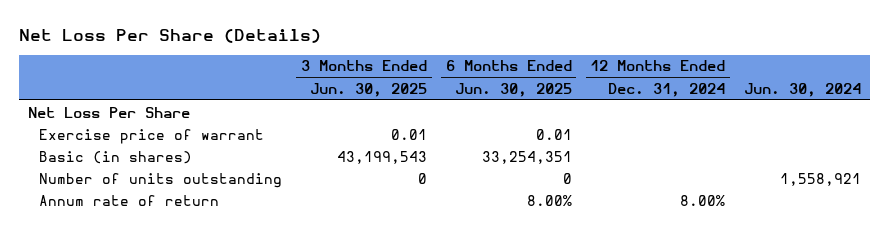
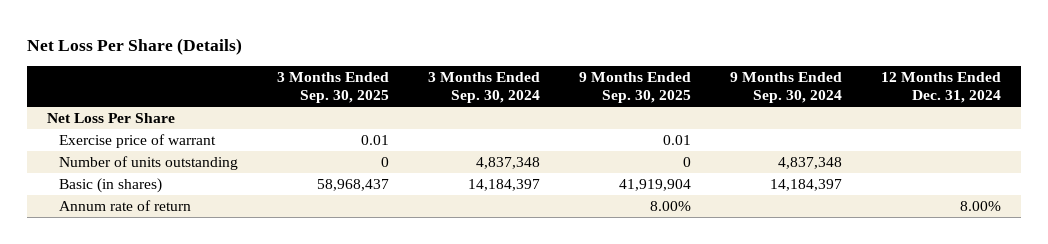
- | 3 Months Ended Jun. 30, 2025 | 6 Months Ended Jun. 30, 2025 | 12 Months Ended Dec. 31, 2024 | Jun. 30, 2024
+ | 3 Months Ended Sep. 30, 2025 | 3 Months Ended Sep. 30, 2024 | 9 Months Ended Sep. 30, 2025 | 9 Months Ended Sep. 30, 2024 | 12 Months Ended Dec. 31, 2024
moved down: Basic (in shares) | 58,968,437 | 14,184,397 | 41,919,904 | 14,184,397 |

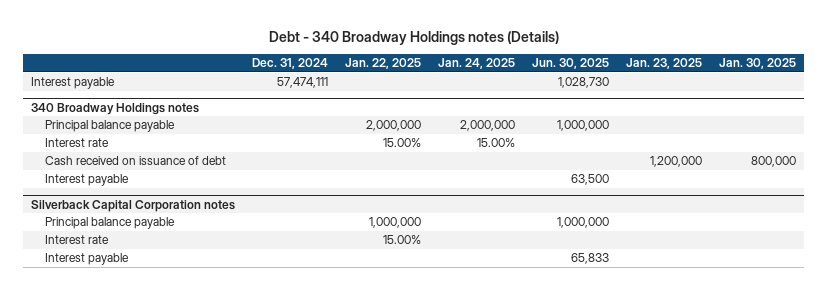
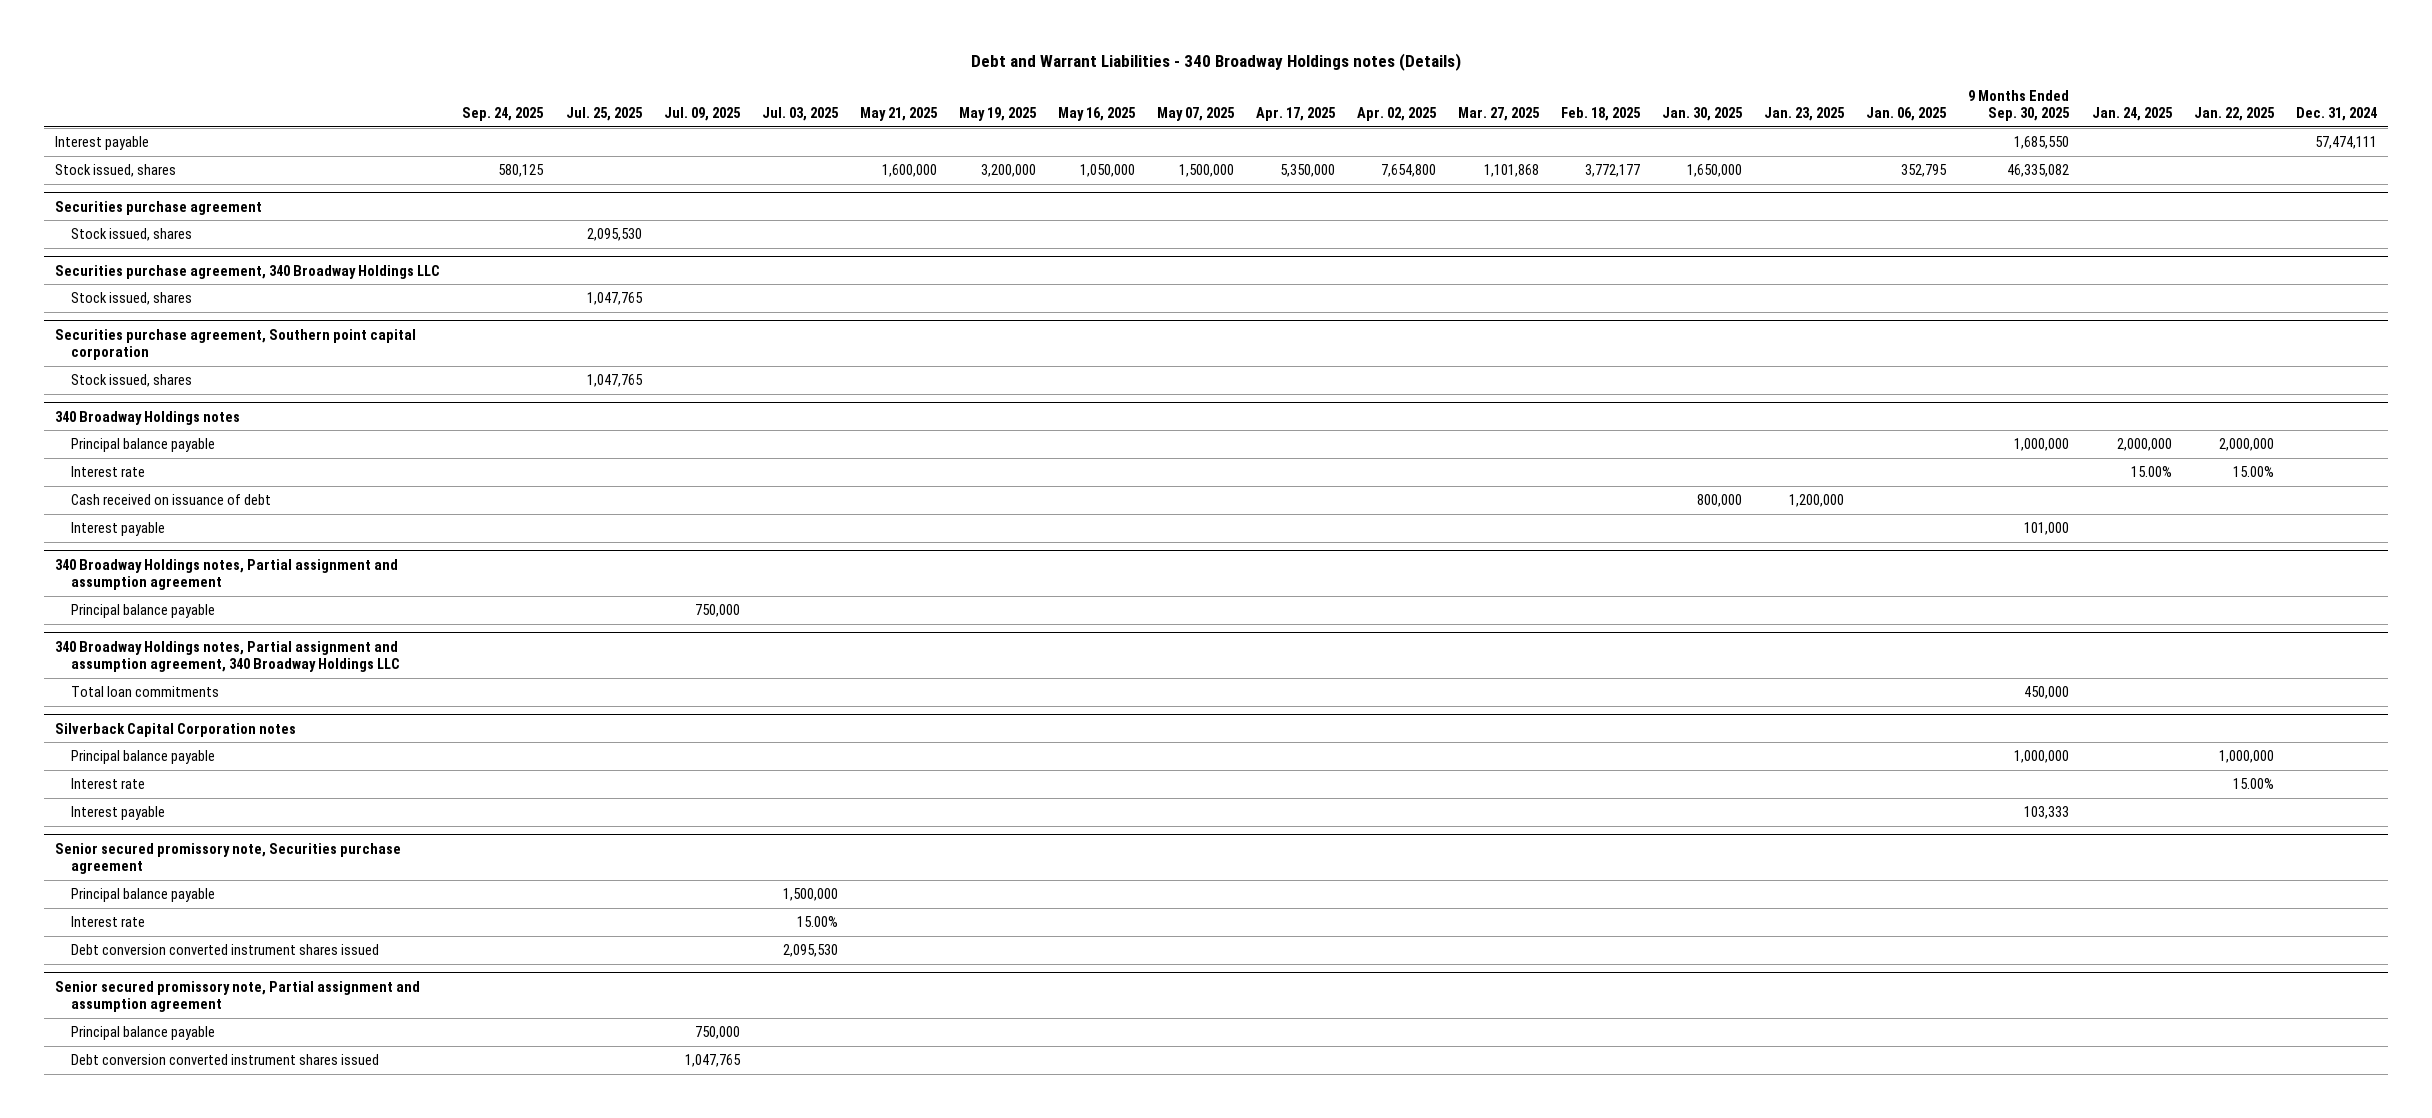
- Debt - 340 Broadway Holdings notes (Details)
+ Debt and Warrant Liabilities - 340 Broadway Holdings notes (Details)
- | Dec. 31, 2024 | Jan. 22, 2025 | Jan. 24, 2025 | Jun. 30, 2025 | Jan. 23, 2025 | Jan. 30, 2025
+ | Sep. 24, 2025 | Jul. 25, 2025 | Jul. 09, 2025 | Jul. 03, 2025 | May 21, 2025 | May 19, 2025 | May 16, 2025 | May 07, 2025 | Apr. 17, 2025 | Apr. 02, 2025 | Mar. 27, 2025 | Feb. 18, 2025 | Jan. 30, 2025 | Jan. 23, 2025 | Jan. 06, 2025 | 9 Months Ended Sep. 30, 2025 | Jan. 24, 2025 | Jan. 22, 2025 | Dec. 31, 2024
+ Stock issued, shares | 580,125 | | | | 1,600,000 | 3,200,000 | 1,050,000 | 1,500,000 | 5,350,000 | 7,654,800 | 1,101,868 | 3,772,177 | 1,650,000 | | 352,795 | 46,335,082 | | |
+ Securities purchase agreement
+ Stock issued, shares | | 2,095,530 | | | | | | | | | | | | | | | | |
+ Securities purchase agreement, 340 Broadway Holdings LLC
+ Stock issued, shares | | 1,047,765 | | | | | | | | | | | | | | | | |
+ Securities purchase agreement, Southern point capital corporation
+ Stock issued, shares | | 1,047,765 | | | | | | | | | | | | | | | | |
+ 340 Broadway Holdings notes, Partial assignment and assumption agreement
+ Principal balance payable | | | 750,000 | | | | | | | | | | | | | | | |
+ 340 Broadway Holdings notes, Partial assignment and assumption agreement, 340 Broadway Holdings LLC
+ Total loan commitments | | | | | | | | | | | | | | | | 450,000 | | |
+ Senior secured promissory note, Securities purchase agreement
+ Principal balance payable | | | | 1,500,000 | | | | | | | | | | | | | | |
+ Interest rate | | | | 15.00% | | | | | | | | | | | | | | |
+ Debt conversion converted instrument shares issued | | | | 2,095,530 | | | | | | | | | | | | | | |
+ Senior secured promissory note, Partial assignment and assumption agreement
+ Principal balance payable | | | 750,000 | | | | | | | | | | | | | | | |
+ Debt conversion converted instrument shares issued | | | 1,047,765 | | | | | | | | | | | | | | | |

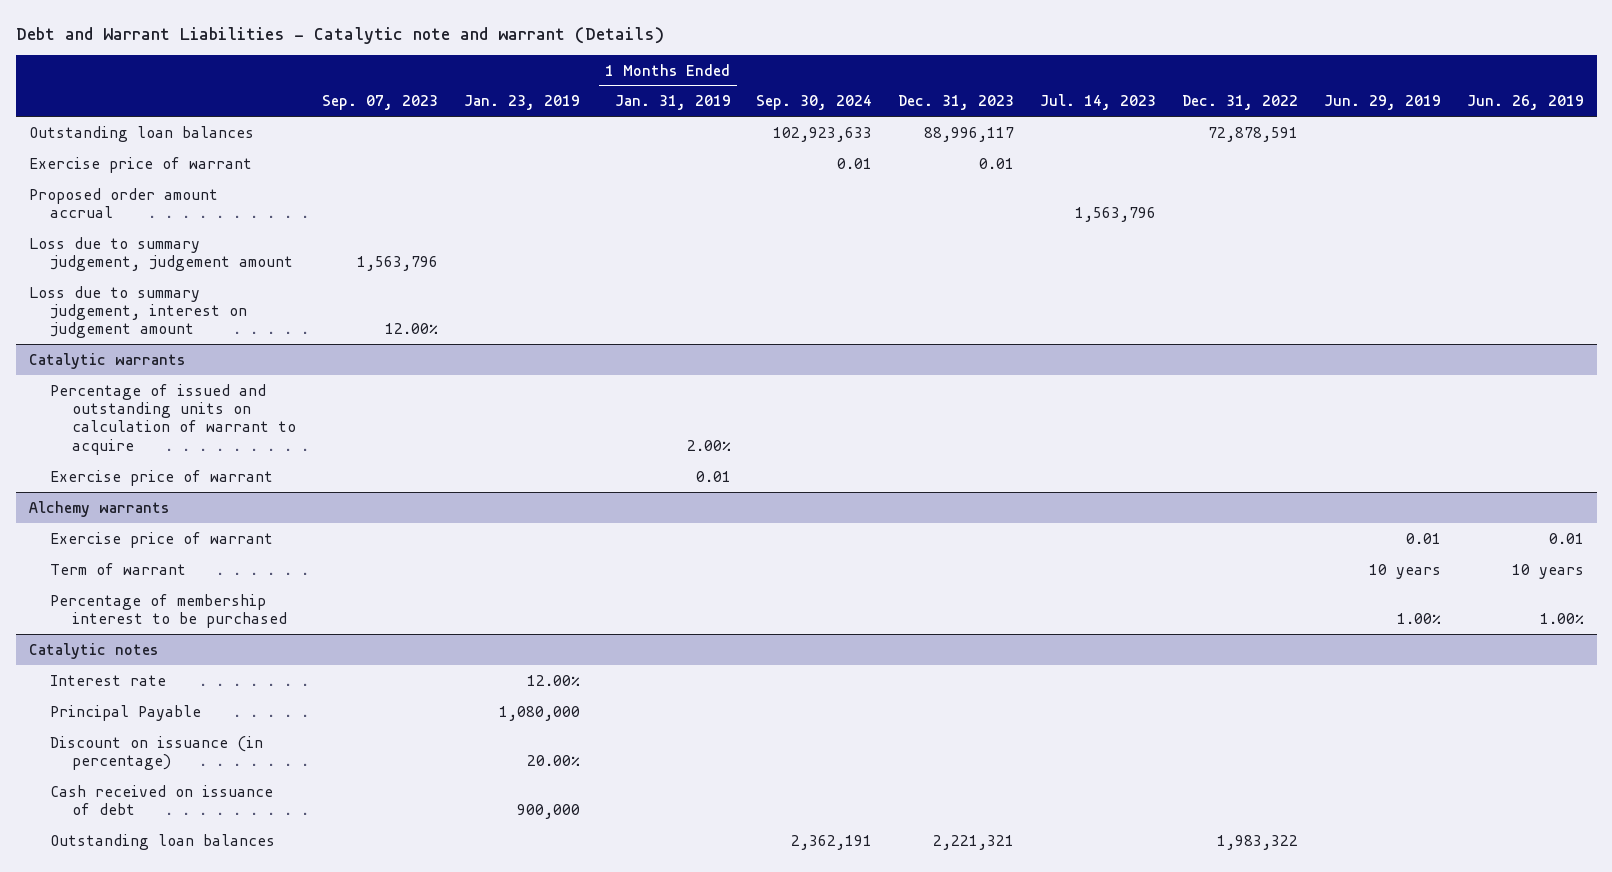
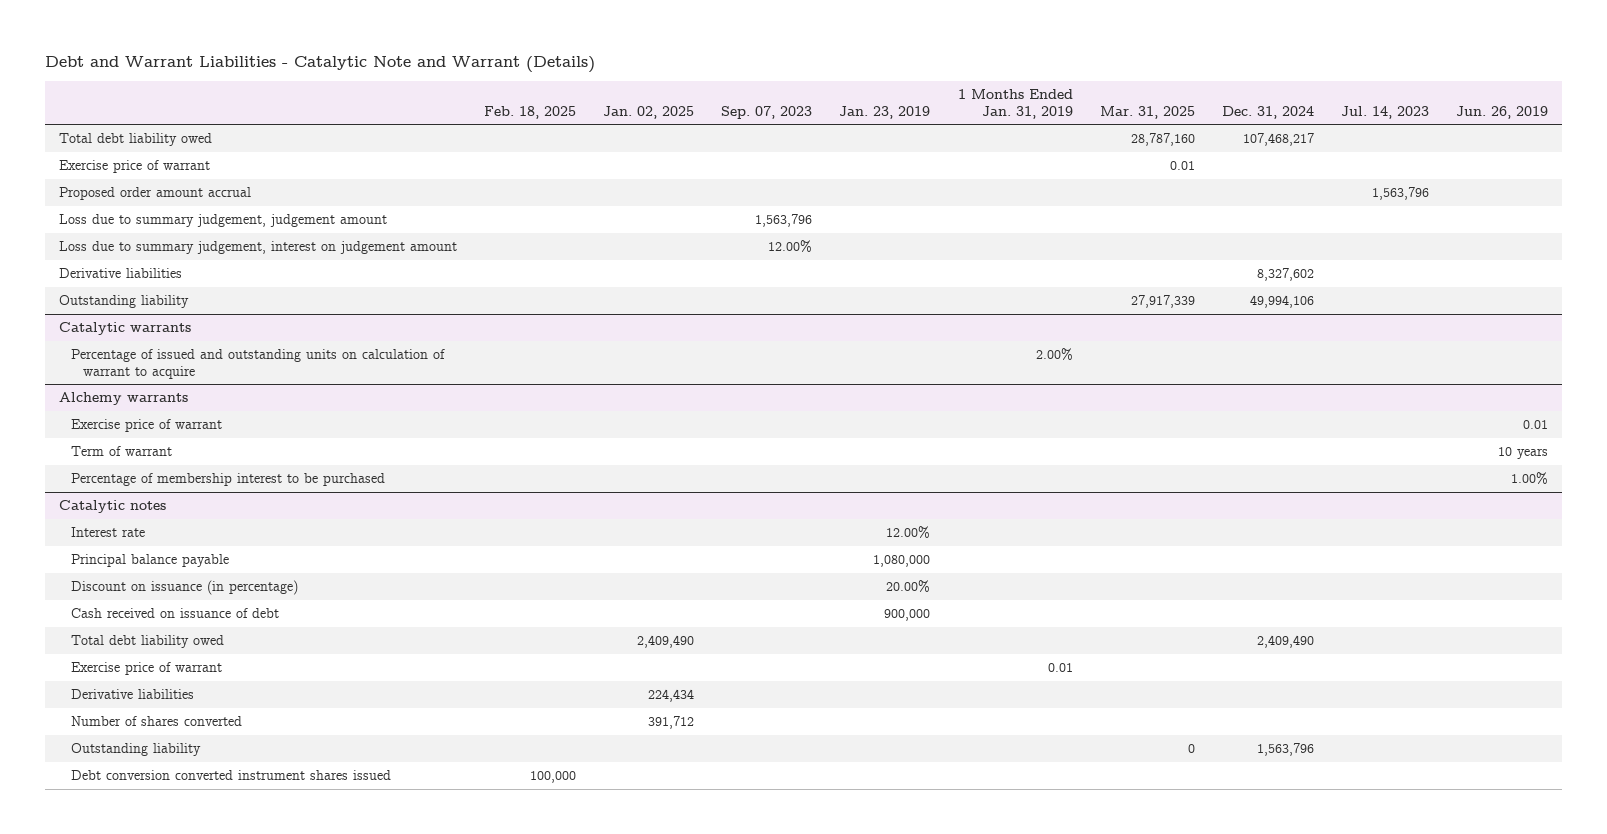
- Debt and Warrant Liabilities - Catalytic note and warrant (Details)
+ Debt and Warrant Liabilities - Catalytic Note and Warrant (Details)
- | Sep. 07, 2023 | Jan. 23, 2019 | 1 Months Ended Jan. 31, 2019 | Sep. 30, 2024 | Dec. 31, 2023 | Jul. 14, 2023 | Dec. 31, 2022 | Jun. 29, 2019 | Jun. 26, 2019
+ | Feb. 18, 2025 | Jan. 02, 2025 | Sep. 07, 2023 | Jan. 23, 2019 | 1 Months Ended Jan. 31, 2019 | Mar. 31, 2025 | Dec. 31, 2024 | Jul. 14, 2023 | Jun. 26, 2019
- Outstanding loan balances | | | | 102,923,633 | 88,996,117 | | 72,878,591 | |
+ Total debt liability owed | | | | | | 28,787,160 | 107,468,217 | |
+ Derivative liabilities | | | | | | | 8,327,602 | |
+ Outstanding liability | | | | | | 27,917,339 | 49,994,106 | |
@ Catalytic warrants
- Exercise price of warrant | | | 0.01 | | | | | |
@ Catalytic notes
- Principal Payable | | 1,080,000 | | | | | | |
+ Principal balance payable | | | | 1,080,000 | | | | |
- Outstanding loan balances | | | | 2,362,191 | 2,221,321 | | 1,983,322 | |
+ Total debt liability owed | | 2,409,490 | | | | | 2,409,490 | |
+ Exercise price of warrant | | | | | 0.01 | | | |
+ Derivative liabilities | | 224,434 | | | | | | |
+ Number of shares converted | | 391,712 | | | | | | |
+ Outstanding liability | | | | | | 0 | 1,563,796 | |
+ Debt conversion converted instrument shares issued | 100,000 | | | | | | | |

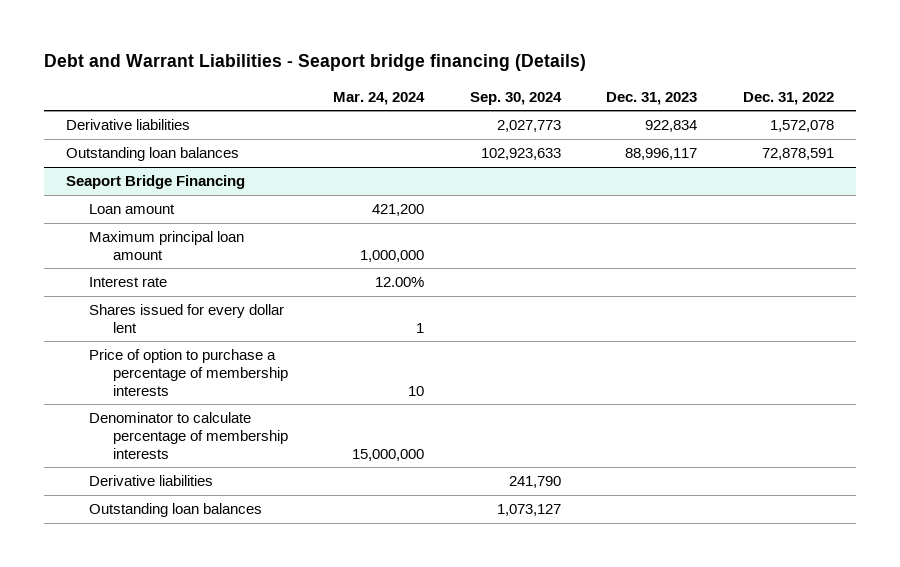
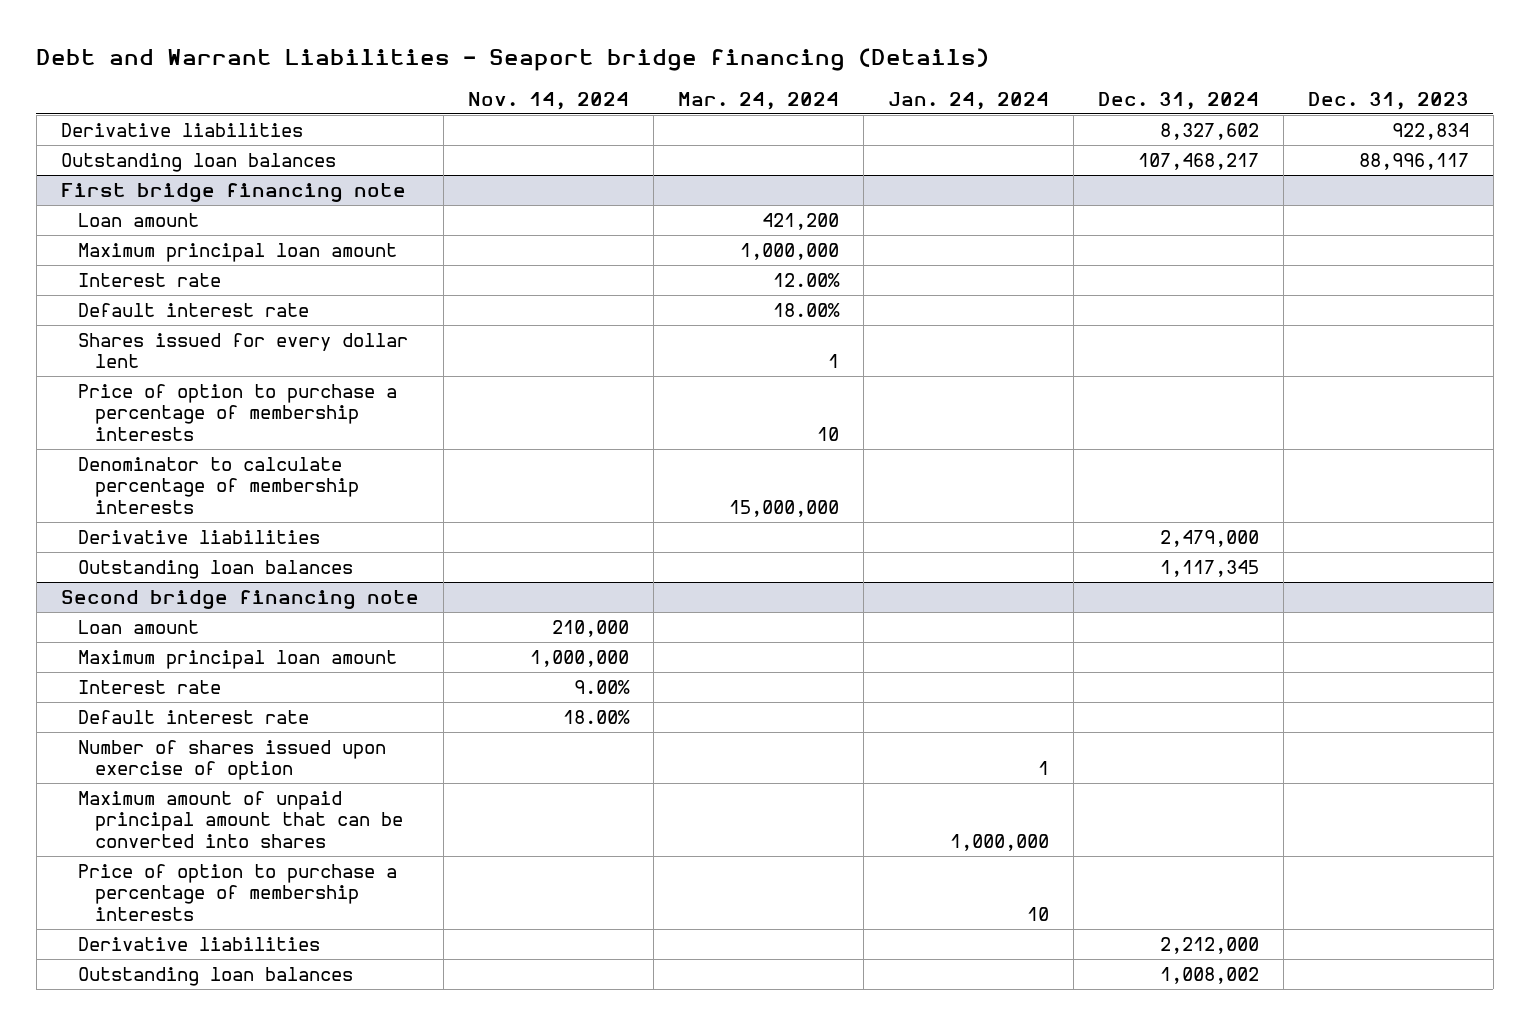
- | Mar. 24, 2024 | Sep. 30, 2024 | Dec. 31, 2023 | Dec. 31, 2022
+ | Nov. 14, 2024 | Mar. 24, 2024 | Jan. 24, 2024 | Dec. 31, 2024 | Dec. 31, 2023
- Seaport Bridge Financing
+ First bridge financing note
+ Default interest rate | | 18.00% | | |
+ Second bridge financing note
+ Loan amount | 210,000 | | | |
+ Maximum principal loan amount | 1,000,000 | | | |
+ Interest rate | 9.00% | | | |
+ Default interest rate | 18.00% | | | |
+ Number of shares issued upon exercise of option | | | 1 | |
+ Maximum amount of unpaid principal amount that can be converted into shares | | | 1,000,000 | |
+ Price of option to purchase a percentage of membership interests | | | 10 | |
+ Derivative liabilities | | | | 2,212,000 |
+ Outstanding loan balances | | | | 1,008,002 |

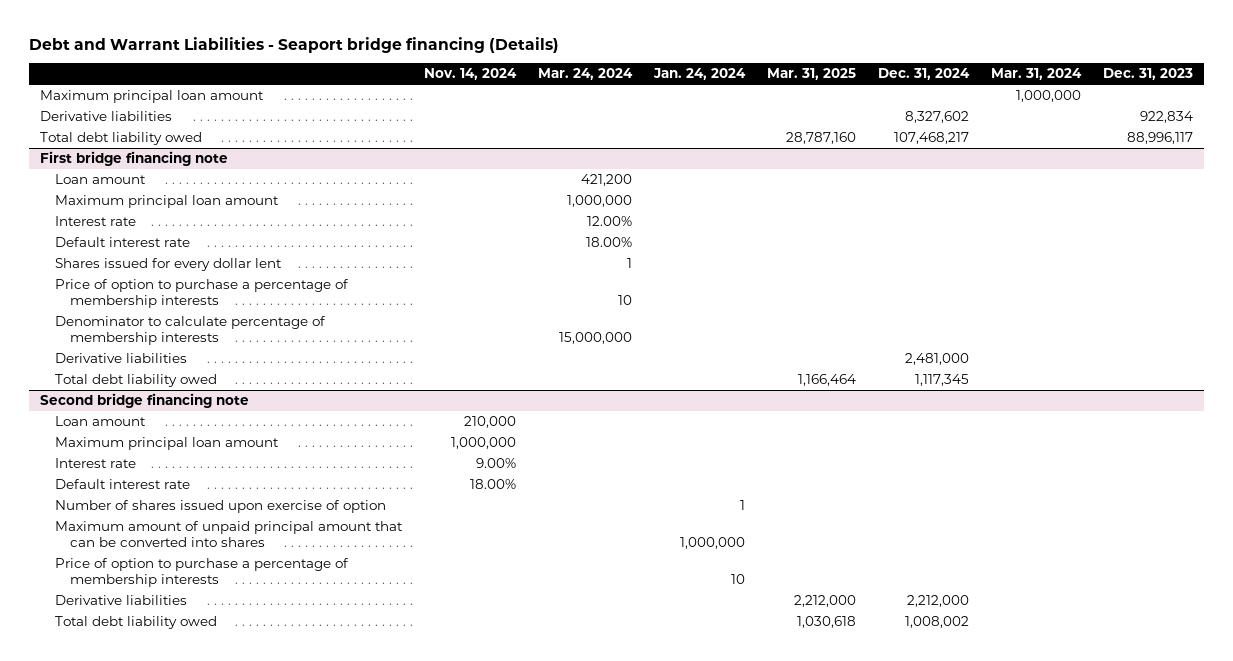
- | Nov. 14, 2024 | Mar. 24, 2024 | Jan. 24, 2024 | Dec. 31, 2024 | Dec. 31, 2023
+ | Nov. 14, 2024 | Mar. 24, 2024 | Jan. 24, 2024 | Mar. 31, 2025 | Dec. 31, 2024 | Mar. 31, 2024 | Dec. 31, 2023
+ Maximum principal loan amount | | | | | | 1,000,000 |
- Outstanding loan balances | | | | 107,468,217 | 88,996,117
+ Total debt liability owed | | | | 28,787,160 | 107,468,217 | | 88,996,117
@ First bridge financing note
- Derivative liabilities | | | | 2,479,000 |
- Outstanding loan balances | | | | 1,117,345 |
+ Derivative liabilities | | | | | 2,481,000 | |
+ Total debt liability owed | | | | 1,166,464 | 1,117,345 | |
@ Second bridge financing note
- Outstanding loan balances | | | | 1,008,002 |
+ Total debt liability owed | | | | 1,030,618 | 1,008,002 | |

